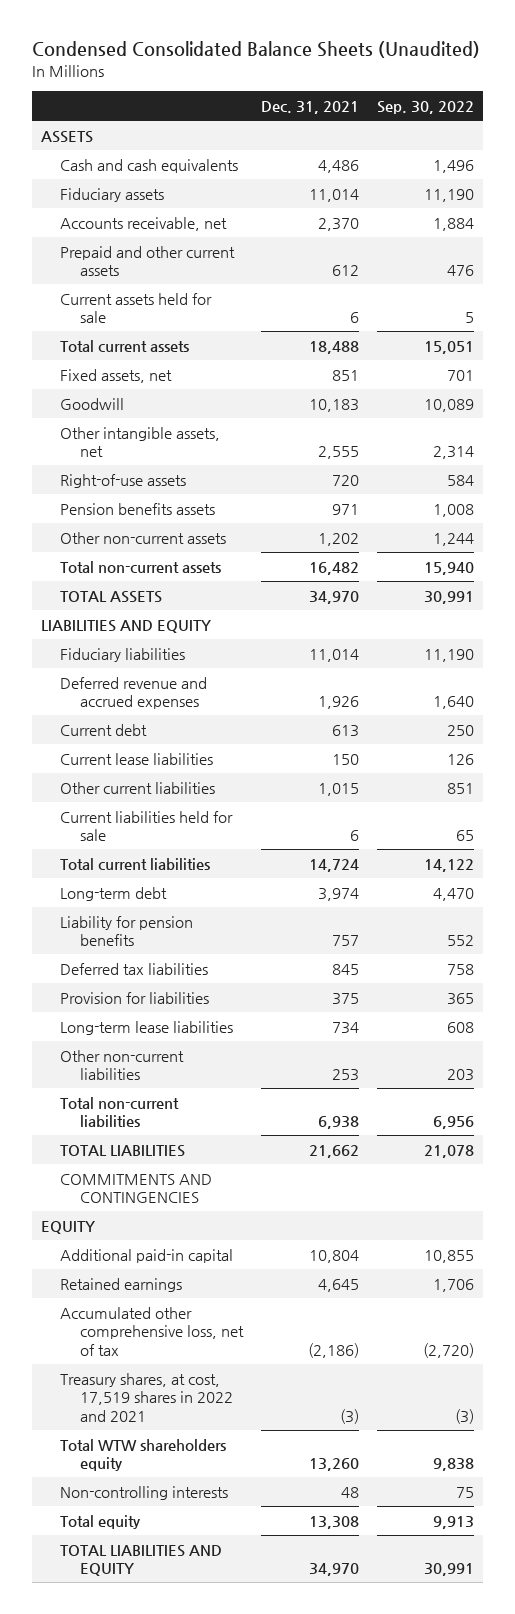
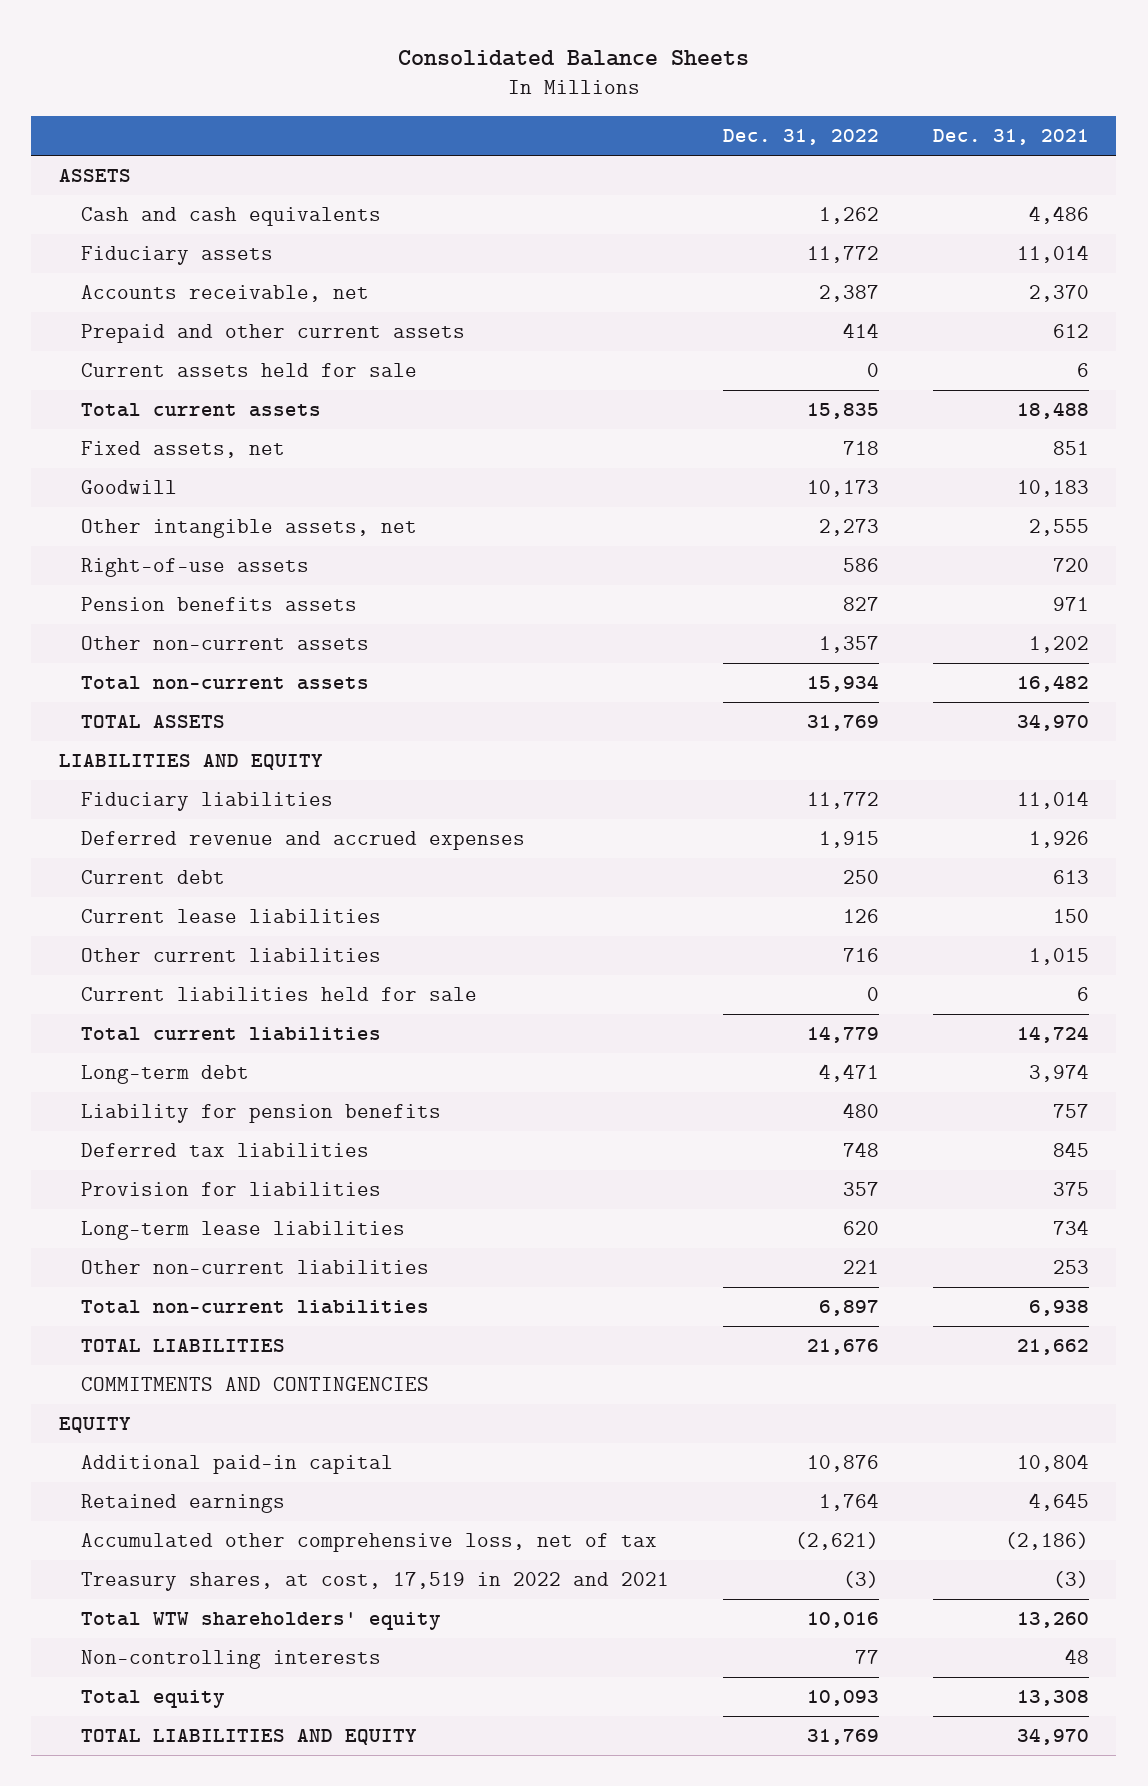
- Condensed Consolidated Balance Sheets (Unaudited)
+ Consolidated Balance Sheets
- | Dec. 31, 2021 | Sep. 30, 2022
+ | Dec. 31, 2022 | Dec. 31, 2021
- Treasury shares, at cost, 17,519 shares in 2022 and 2021 | (3) | (3)
- Total WTW shareholders equity | 13,260 | 9,838
+ Treasury shares, at cost, 17,519 in 2022 and 2021 | (3) | (3)
+ Total WTW shareholders' equity | 10,016 | 13,260

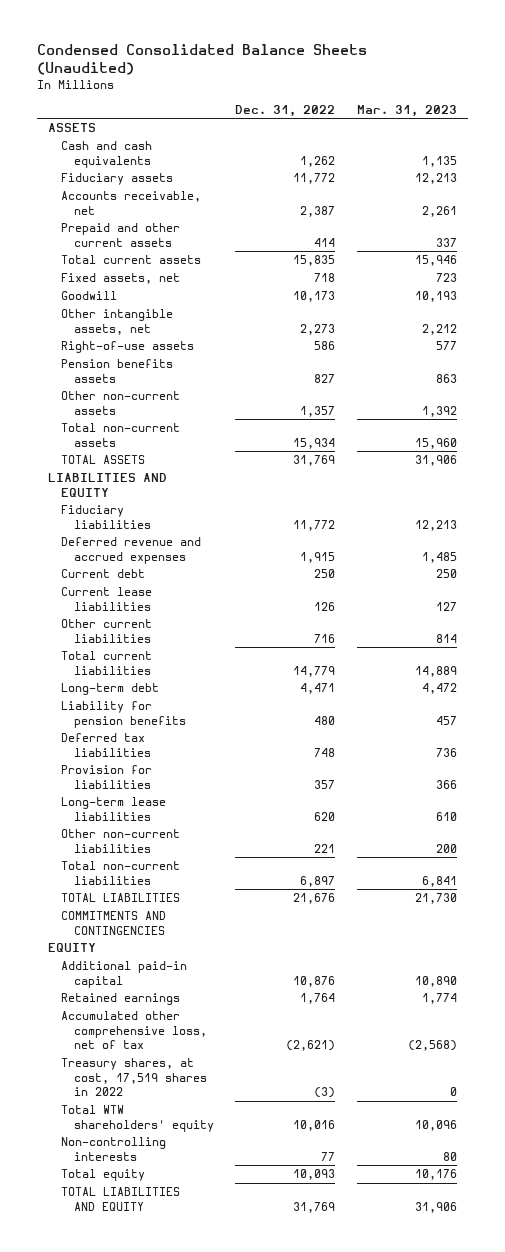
- Consolidated Balance Sheets
+ Condensed Consolidated Balance Sheets (Unaudited)
- | Dec. 31, 2022 | Dec. 31, 2021
+ | Dec. 31, 2022 | Mar. 31, 2023
- Current assets held for sale | 0 | 6
- Current liabilities held for sale | 0 | 6
- Treasury shares, at cost, 17,519 in 2022 and 2021 | (3) | (3)
+ Treasury shares, at cost, 17,519 shares in 2022 | (3) | 0

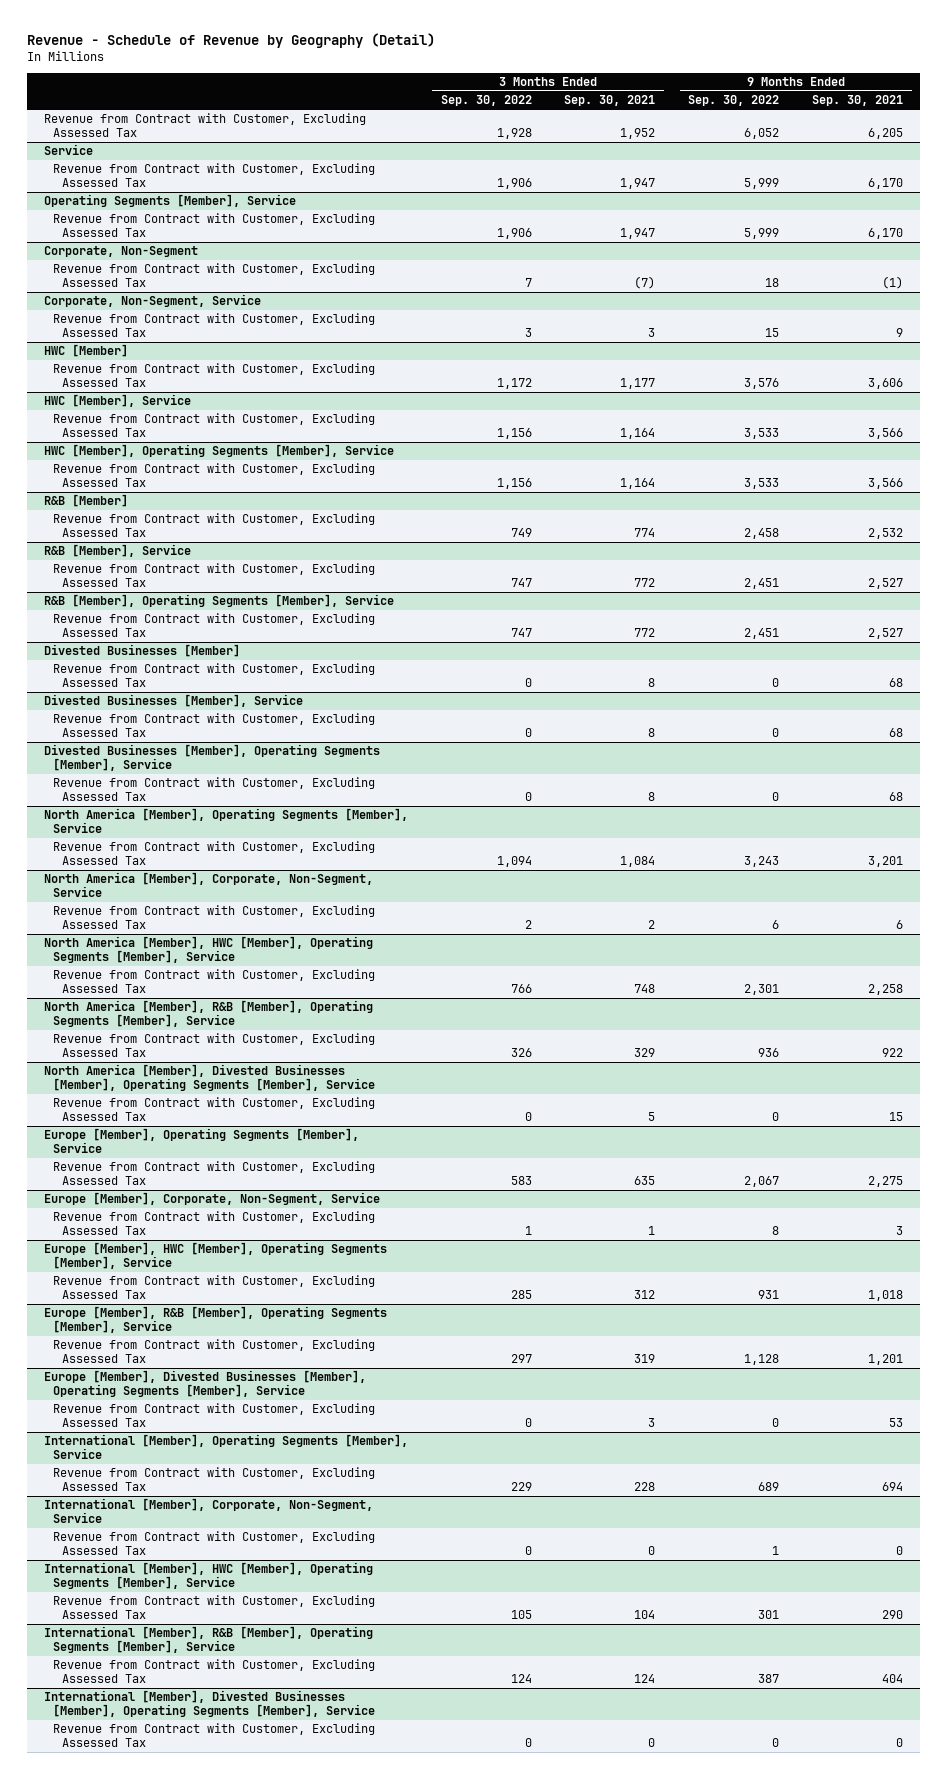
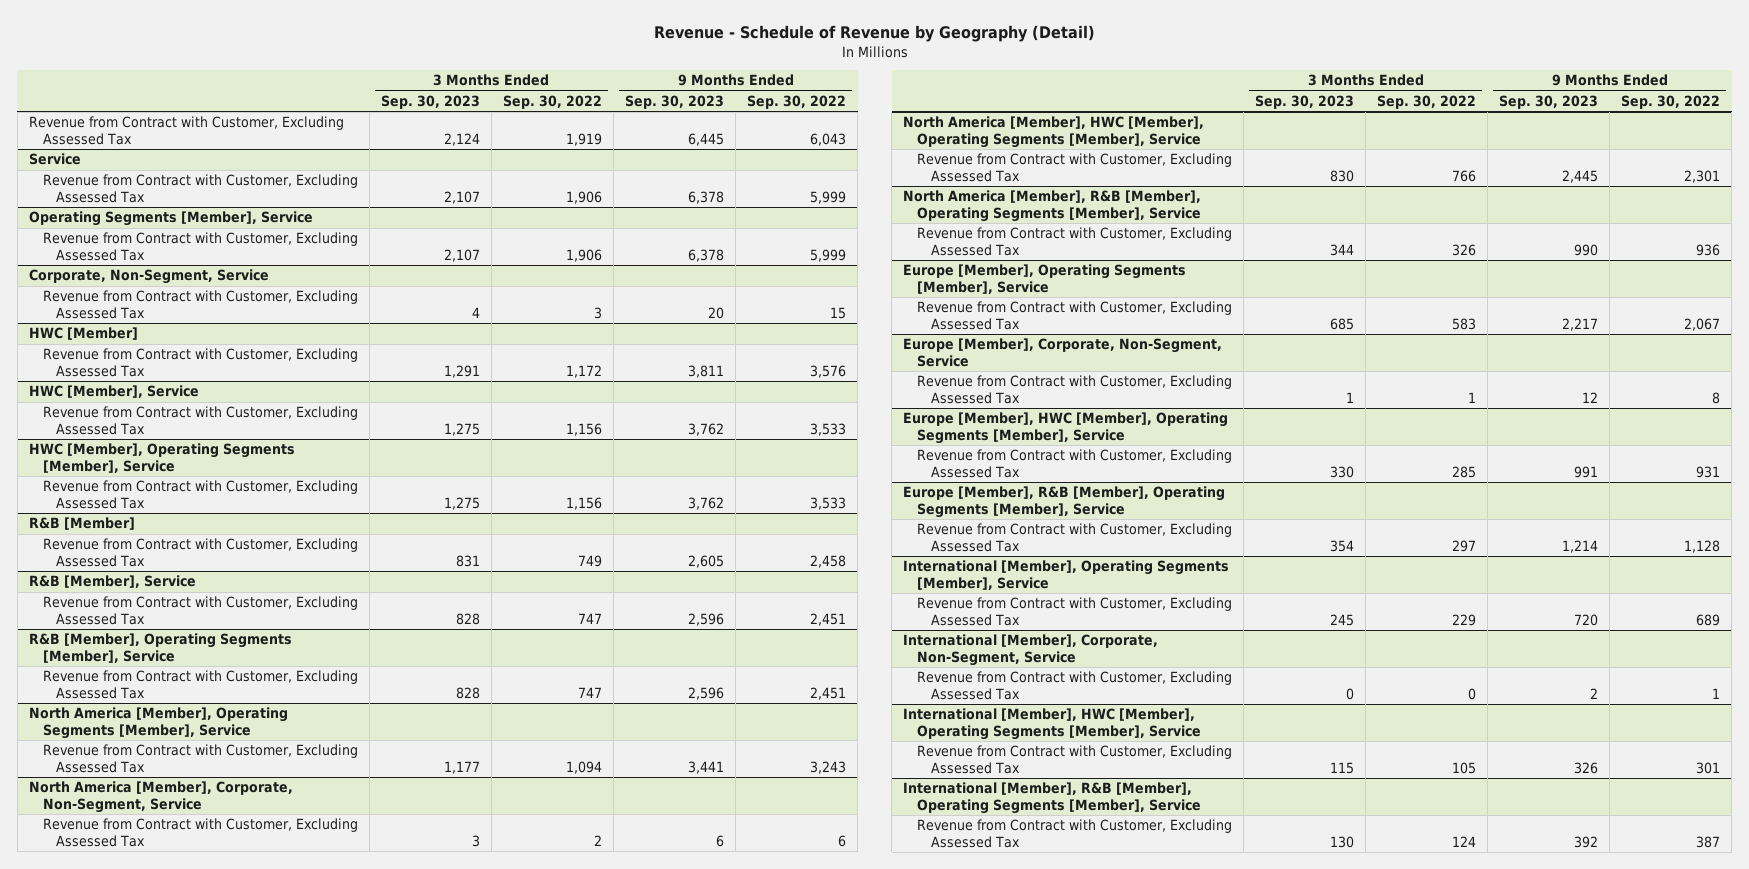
- | 3 Months Ended Sep. 30, 2022 | 3 Months Ended Sep. 30, 2021 | 9 Months Ended Sep. 30, 2022 | 9 Months Ended Sep. 30, 2021
+ | 3 Months Ended Sep. 30, 2023 | 3 Months Ended Sep. 30, 2022 | 9 Months Ended Sep. 30, 2023 | 9 Months Ended Sep. 30, 2022
- Revenue from Contract with Customer, Excluding Assessed Tax | 1,928 | 1,952 | 6,052 | 6,205
+ Revenue from Contract with Customer, Excluding Assessed Tax | 2,124 | 1,919 | 6,445 | 6,043
- Corporate, Non-Segment
- Revenue from Contract with Customer, Excluding Assessed Tax | 7 | (7) | 18 | (1)
- Divested Businesses [Member]
- Revenue from Contract with Customer, Excluding Assessed Tax | 0 | 8 | 0 | 68
- Divested Businesses [Member], Service
- Revenue from Contract with Customer, Excluding Assessed Tax | 0 | 8 | 0 | 68
- Divested Businesses [Member], Operating Segments [Member], Service
- Revenue from Contract with Customer, Excluding Assessed Tax | 0 | 8 | 0 | 68
- North America [Member], Divested Businesses [Member], Operating Segments [Member], Service
- Revenue from Contract with Customer, Excluding Assessed Tax | 0 | 5 | 0 | 15
- Europe [Member], Divested Businesses [Member], Operating Segments [Member], Service
- Revenue from Contract with Customer, Excluding Assessed Tax | 0 | 3 | 0 | 53
- International [Member], Divested Businesses [Member], Operating Segments [Member], Service
- Revenue from Contract with Customer, Excluding Assessed Tax | 0 | 0 | 0 | 0

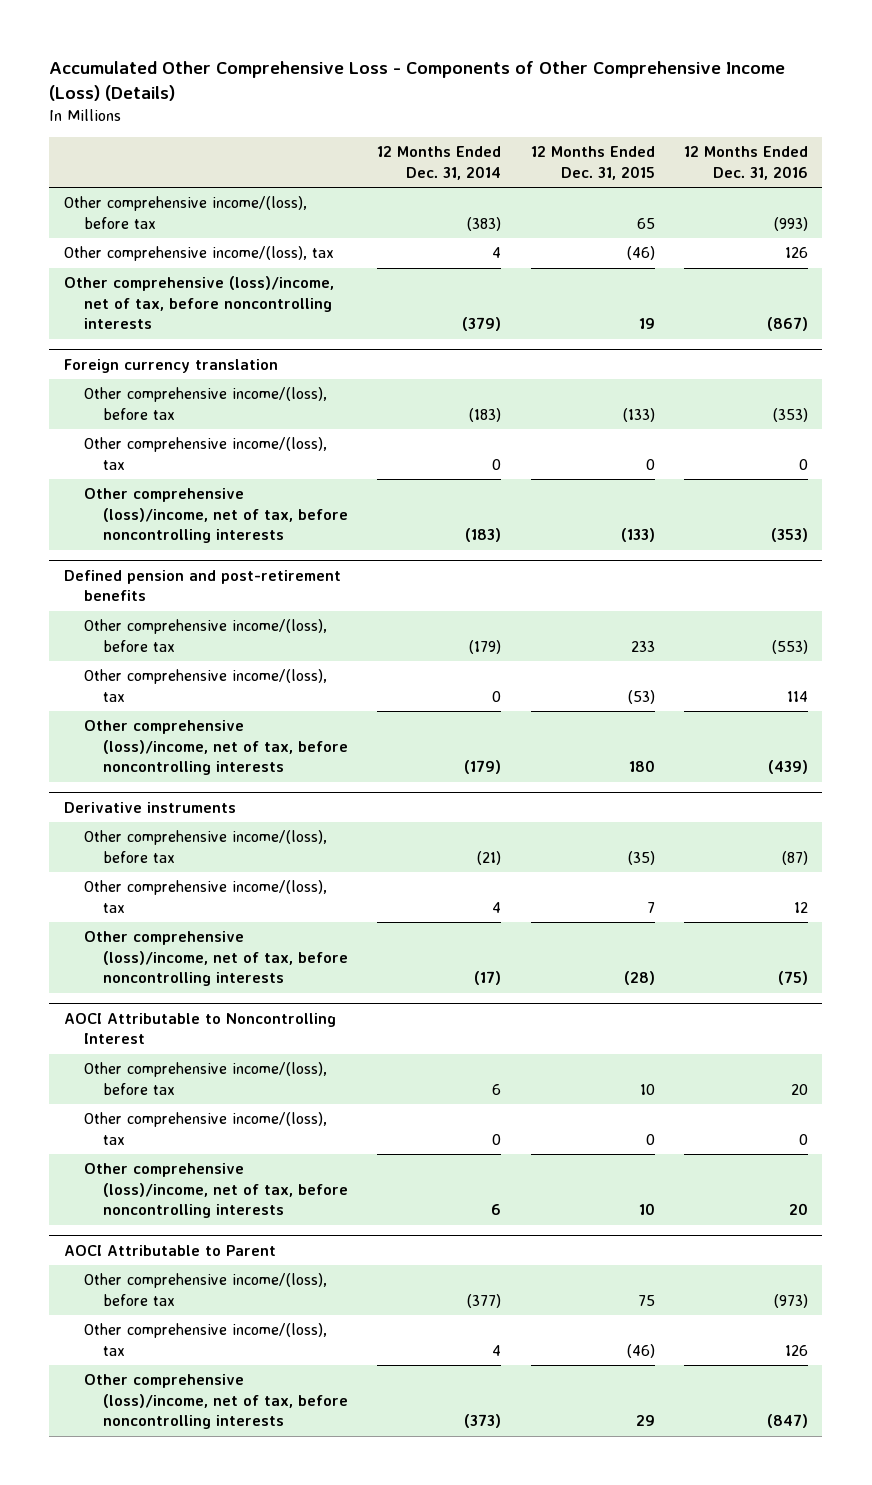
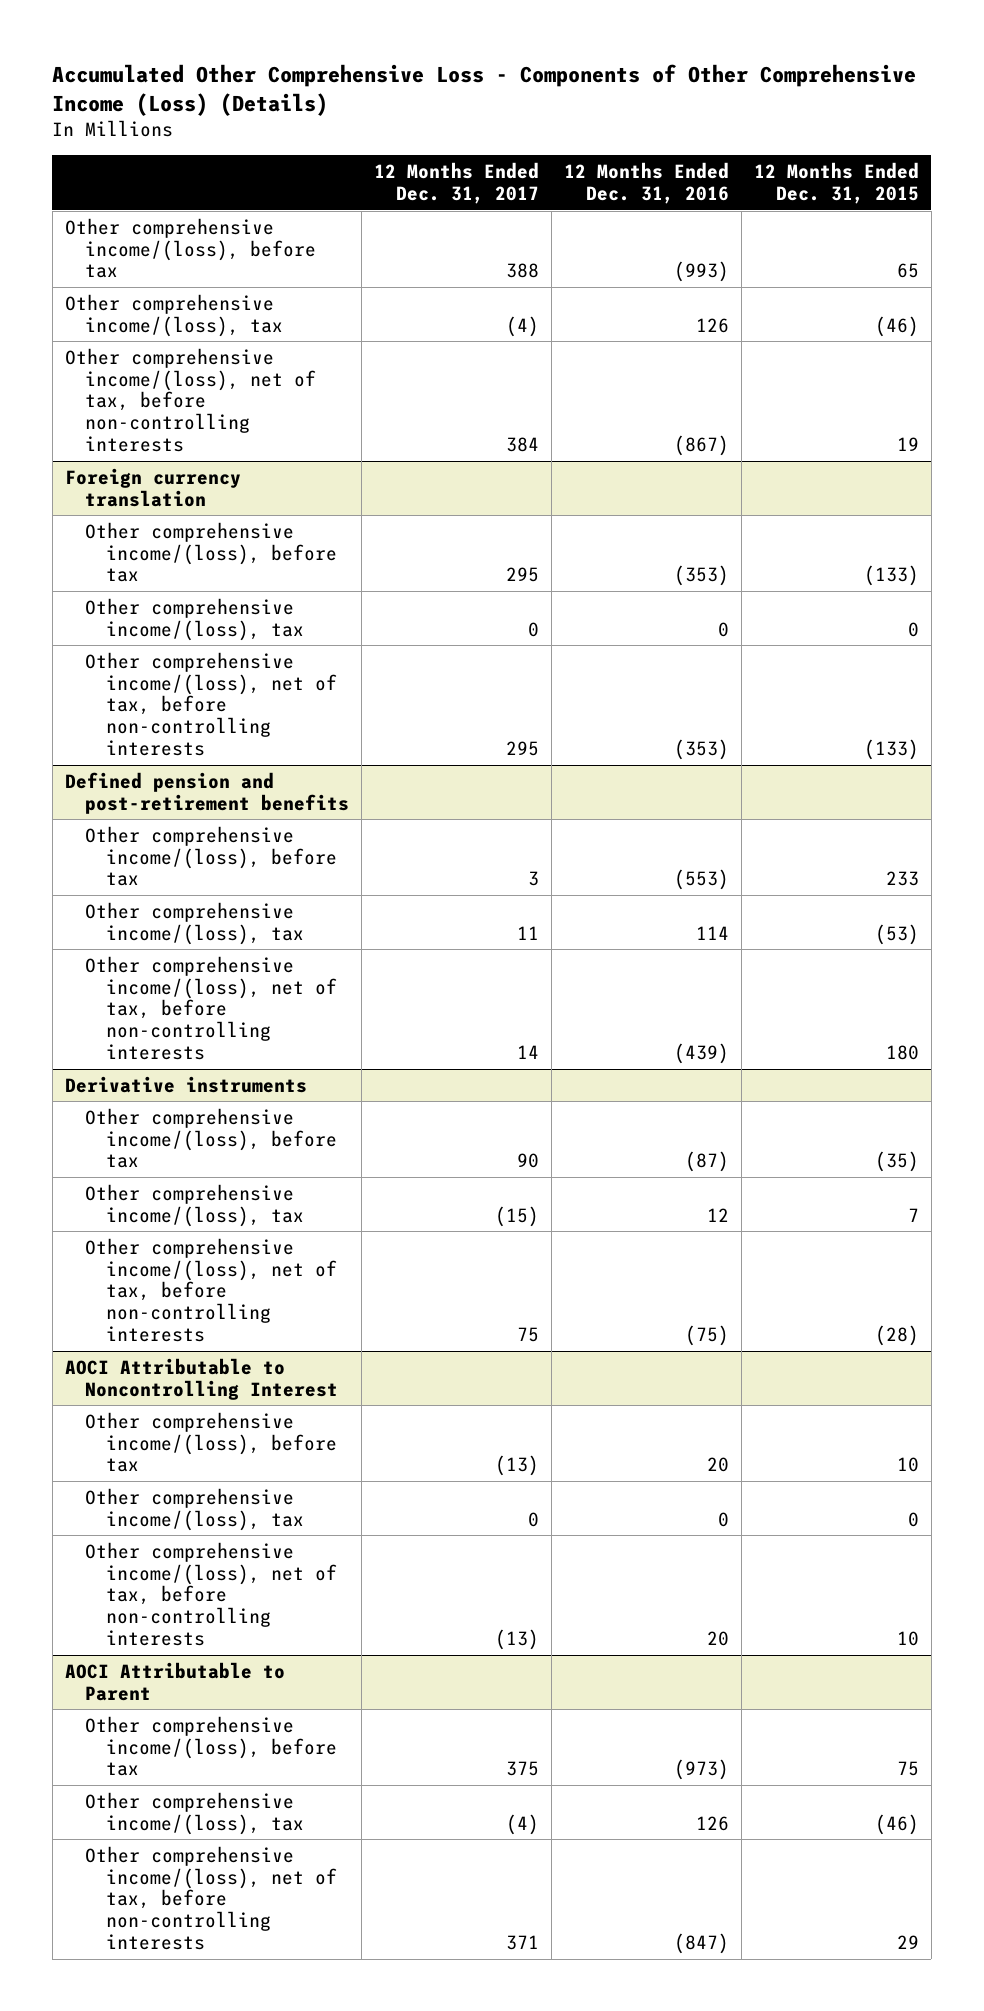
- | 12 Months Ended Dec. 31, 2014 | 12 Months Ended Dec. 31, 2015 | 12 Months Ended Dec. 31, 2016
+ | 12 Months Ended Dec. 31, 2017 | 12 Months Ended Dec. 31, 2016 | 12 Months Ended Dec. 31, 2015
- Other comprehensive (loss)/income, net of tax, before noncontrolling interests | (379) | 19 | (867)
+ Other comprehensive income/(loss), net of tax, before non-controlling interests | 384 | (867) | 19
@ Foreign currency translation
- Other comprehensive (loss)/income, net of tax, before noncontrolling interests | (183) | (133) | (353)
+ Other comprehensive income/(loss), net of tax, before non-controlling interests | 295 | (353) | (133)
@ Defined pension and post-retirement benefits
- Other comprehensive (loss)/income, net of tax, before noncontrolling interests | (179) | 180 | (439)
+ Other comprehensive income/(loss), net of tax, before non-controlling interests | 14 | (439) | 180
@ Derivative instruments
- Other comprehensive (loss)/income, net of tax, before noncontrolling interests | (17) | (28) | (75)
+ Other comprehensive income/(loss), net of tax, before non-controlling interests | 75 | (75) | (28)
@ AOCI Attributable to Noncontrolling Interest
- Other comprehensive (loss)/income, net of tax, before noncontrolling interests | 6 | 10 | 20
+ Other comprehensive income/(loss), net of tax, before non-controlling interests | (13) | 20 | 10
@ AOCI Attributable to Parent
- Other comprehensive (loss)/income, net of tax, before noncontrolling interests | (373) | 29 | (847)
+ Other comprehensive income/(loss), net of tax, before non-controlling interests | 371 | (847) | 29

